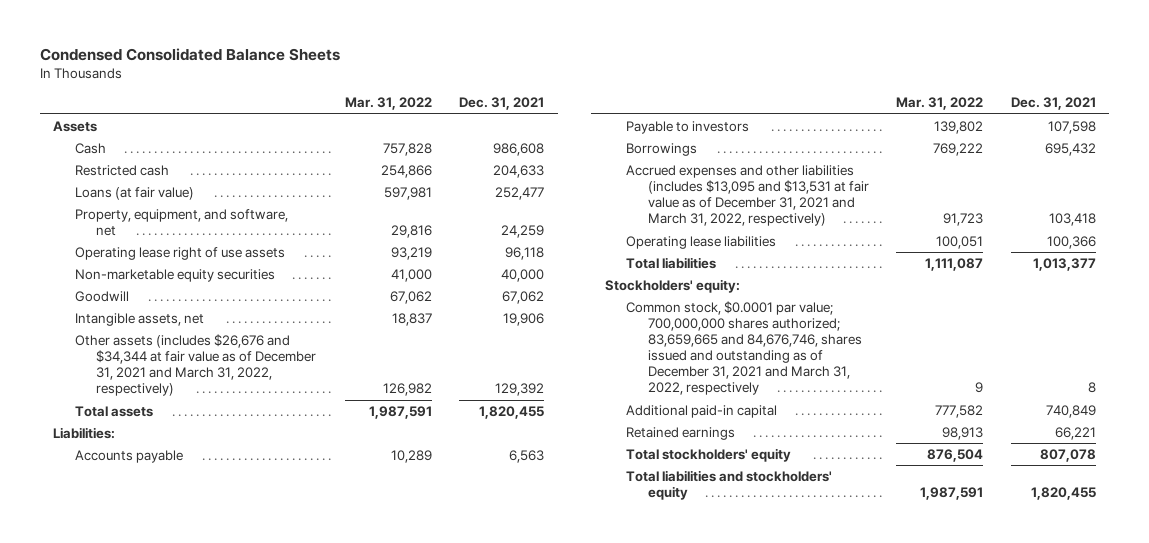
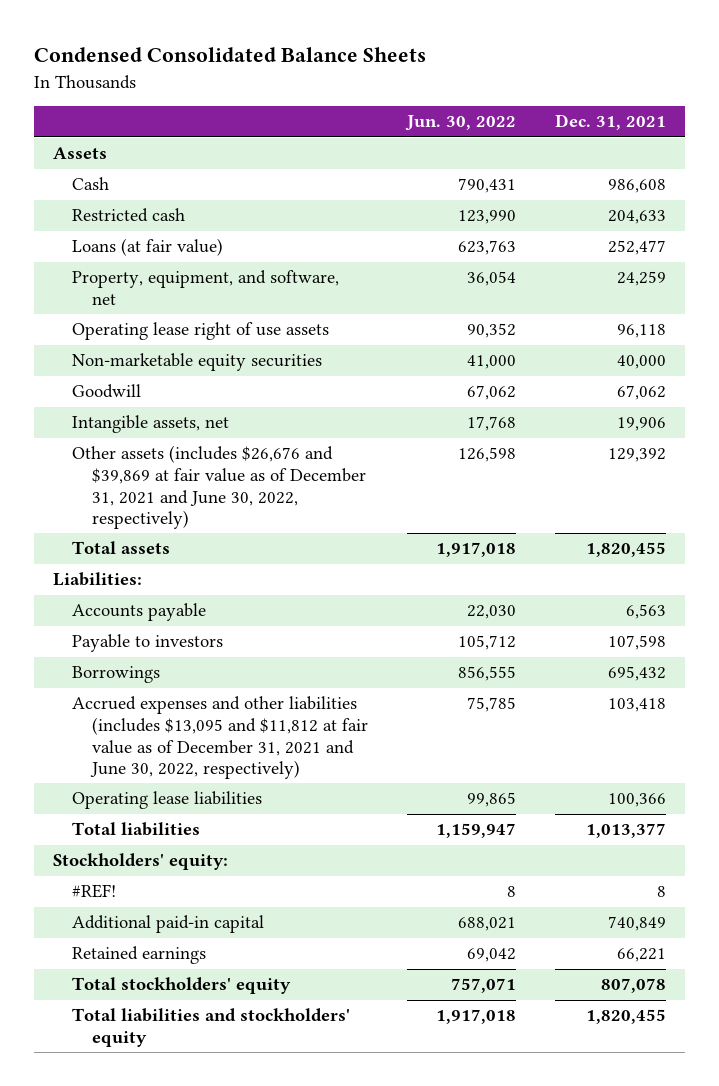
- | Mar. 31, 2022 | Dec. 31, 2021
+ | Jun. 30, 2022 | Dec. 31, 2021
- Other assets (includes $26,676 and $34,344 at fair value as of December 31, 2021 and March 31, 2022, respectively) | 126,982 | 129,392
+ Other assets (includes $26,676 and $39,869 at fair value as of December 31, 2021 and June 30, 2022, respectively) | 126,598 | 129,392
- Accrued expenses and other liabilities (includes $13,095 and $13,531 at fair value as of December 31, 2021 and March 31, 2022, respectively) | 91,723 | 103,418
+ Accrued expenses and other liabilities (includes $13,095 and $11,812 at fair value as of December 31, 2021 and June 30, 2022, respectively) | 75,785 | 103,418
- Common stock, $0.0001 par value; 700,000,000 shares authorized; 83,659,665 and 84,676,746, shares issued and outstanding as of December 31, 2021 and March 31, 2022, respectively | 9 | 8
+ #REF! | 8 | 8

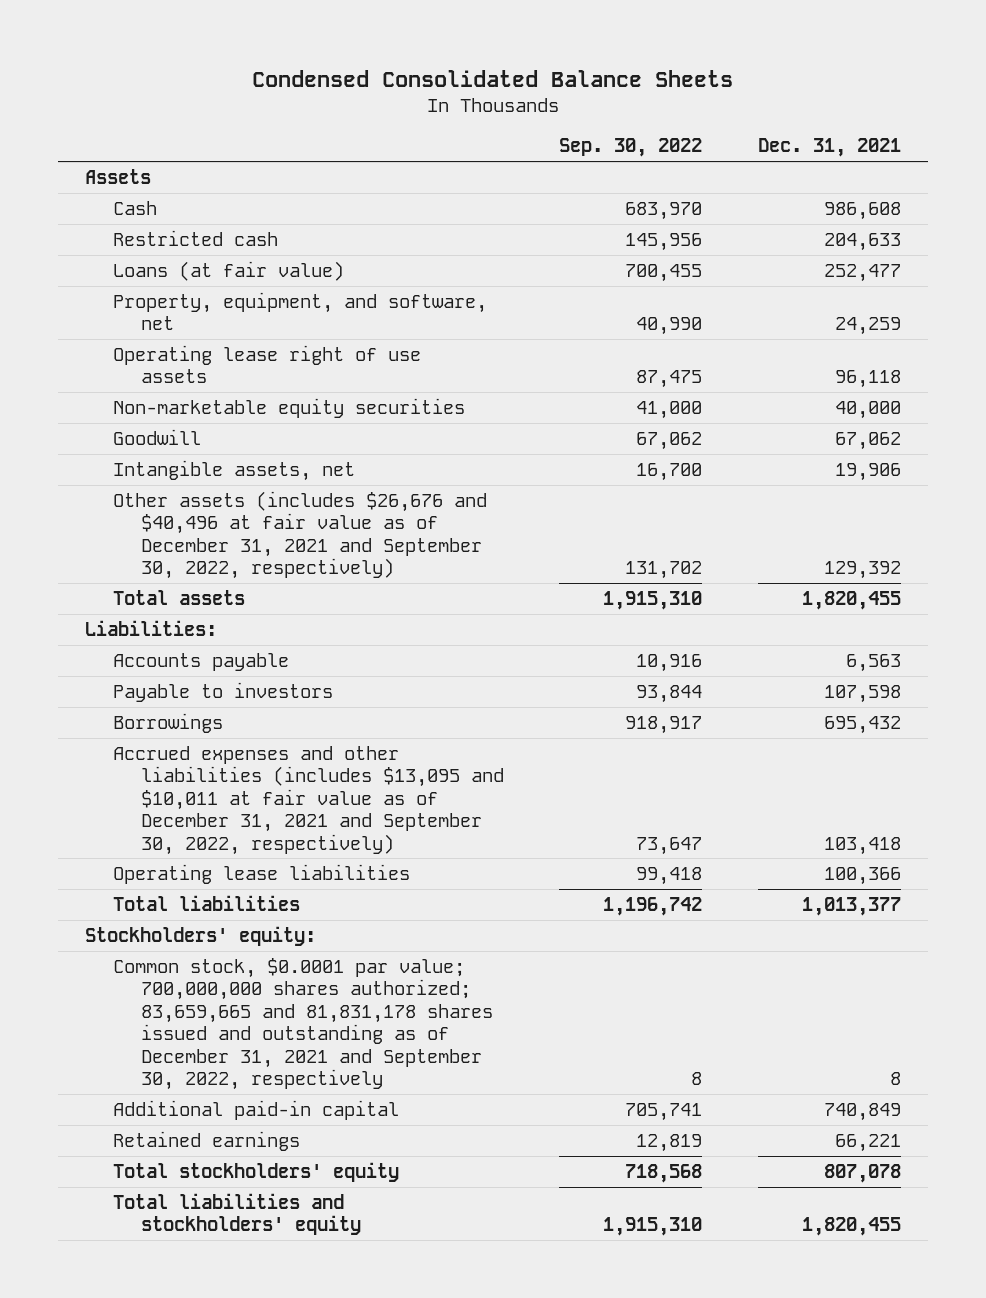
- | Jun. 30, 2022 | Dec. 31, 2021
+ | Sep. 30, 2022 | Dec. 31, 2021
- Other assets (includes $26,676 and $39,869 at fair value as of December 31, 2021 and June 30, 2022, respectively) | 126,598 | 129,392
+ Other assets (includes $26,676 and $40,496 at fair value as of December 31, 2021 and September 30, 2022, respectively) | 131,702 | 129,392
- Accrued expenses and other liabilities (includes $13,095 and $11,812 at fair value as of December 31, 2021 and June 30, 2022, respectively) | 75,785 | 103,418
+ Accrued expenses and other liabilities (includes $13,095 and $10,011 at fair value as of December 31, 2021 and September 30, 2022, respectively) | 73,647 | 103,418
- #REF! | 8 | 8
+ Common stock, $0.0001 par value; 700,000,000 shares authorized; 83,659,665 and 81,831,178 shares issued and outstanding as of December 31, 2021 and September 30, 2022, respectively | 8 | 8

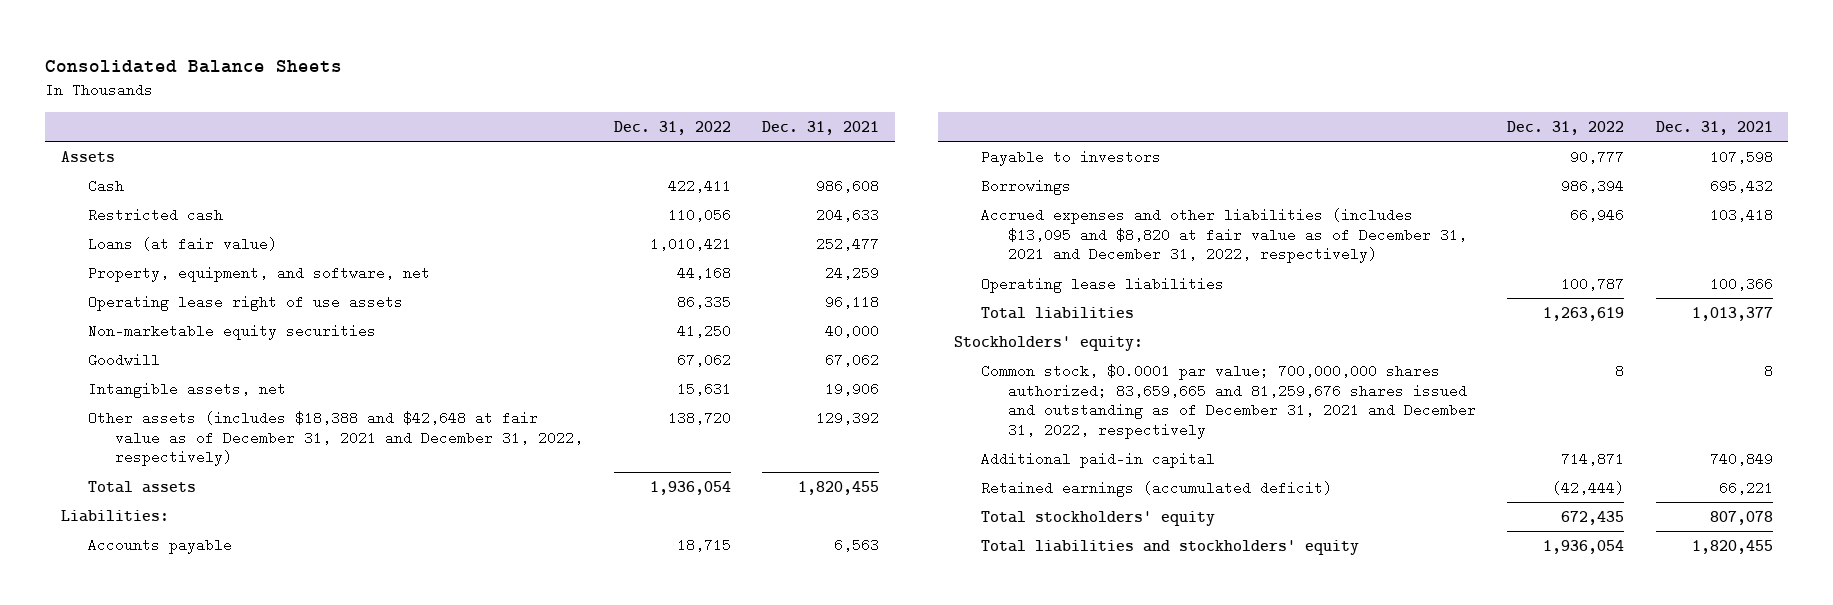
- Condensed Consolidated Balance Sheets
+ Consolidated Balance Sheets
- | Sep. 30, 2022 | Dec. 31, 2021
+ | Dec. 31, 2022 | Dec. 31, 2021
- Other assets (includes $26,676 and $40,496 at fair value as of December 31, 2021 and September 30, 2022, respectively) | 131,702 | 129,392
+ Other assets (includes $18,388 and $42,648 at fair value as of December 31, 2021 and December 31, 2022, respectively) | 138,720 | 129,392
- Accrued expenses and other liabilities (includes $13,095 and $10,011 at fair value as of December 31, 2021 and September 30, 2022, respectively) | 73,647 | 103,418
+ Accrued expenses and other liabilities (includes $13,095 and $8,820 at fair value as of December 31, 2021 and December 31, 2022, respectively) | 66,946 | 103,418
- Common stock, $0.0001 par value; 700,000,000 shares authorized; 83,659,665 and 81,831,178 shares issued and outstanding as of December 31, 2021 and September 30, 2022, respectively | 8 | 8
+ Common stock, $0.0001 par value; 700,000,000 shares authorized; 83,659,665 and 81,259,676 shares issued and outstanding as of December 31, 2021 and December 31, 2022, respectively | 8 | 8
- Retained earnings | 12,819 | 66,221
+ Retained earnings (accumulated deficit) | (42,444) | 66,221

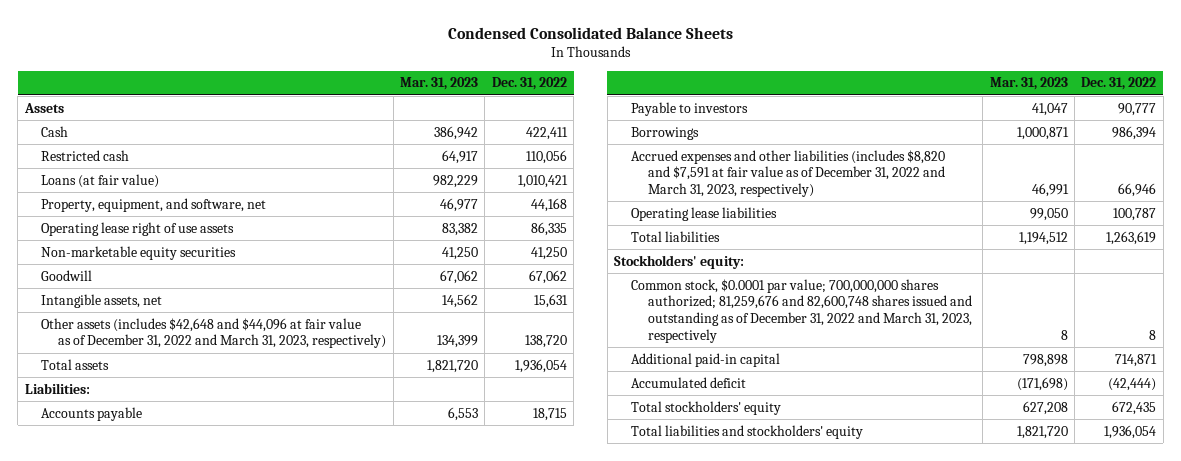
- Consolidated Balance Sheets
+ Condensed Consolidated Balance Sheets
- | Dec. 31, 2022 | Dec. 31, 2021
+ | Mar. 31, 2023 | Dec. 31, 2022
- Other assets (includes $18,388 and $42,648 at fair value as of December 31, 2021 and December 31, 2022, respectively) | 138,720 | 129,392
+ Other assets (includes $42,648 and $44,096 at fair value as of December 31, 2022 and March 31, 2023, respectively) | 134,399 | 138,720
- Accrued expenses and other liabilities (includes $13,095 and $8,820 at fair value as of December 31, 2021 and December 31, 2022, respectively) | 66,946 | 103,418
+ Accrued expenses and other liabilities (includes $8,820 and $7,591 at fair value as of December 31, 2022 and March 31, 2023, respectively) | 46,991 | 66,946
- Common stock, $0.0001 par value; 700,000,000 shares authorized; 83,659,665 and 81,259,676 shares issued and outstanding as of December 31, 2021 and December 31, 2022, respectively | 8 | 8
+ Common stock, $0.0001 par value; 700,000,000 shares authorized; 81,259,676 and 82,600,748 shares issued and outstanding as of December 31, 2022 and March 31, 2023, respectively | 8 | 8
- Retained earnings (accumulated deficit) | (42,444) | 66,221
+ Accumulated deficit | (171,698) | (42,444)

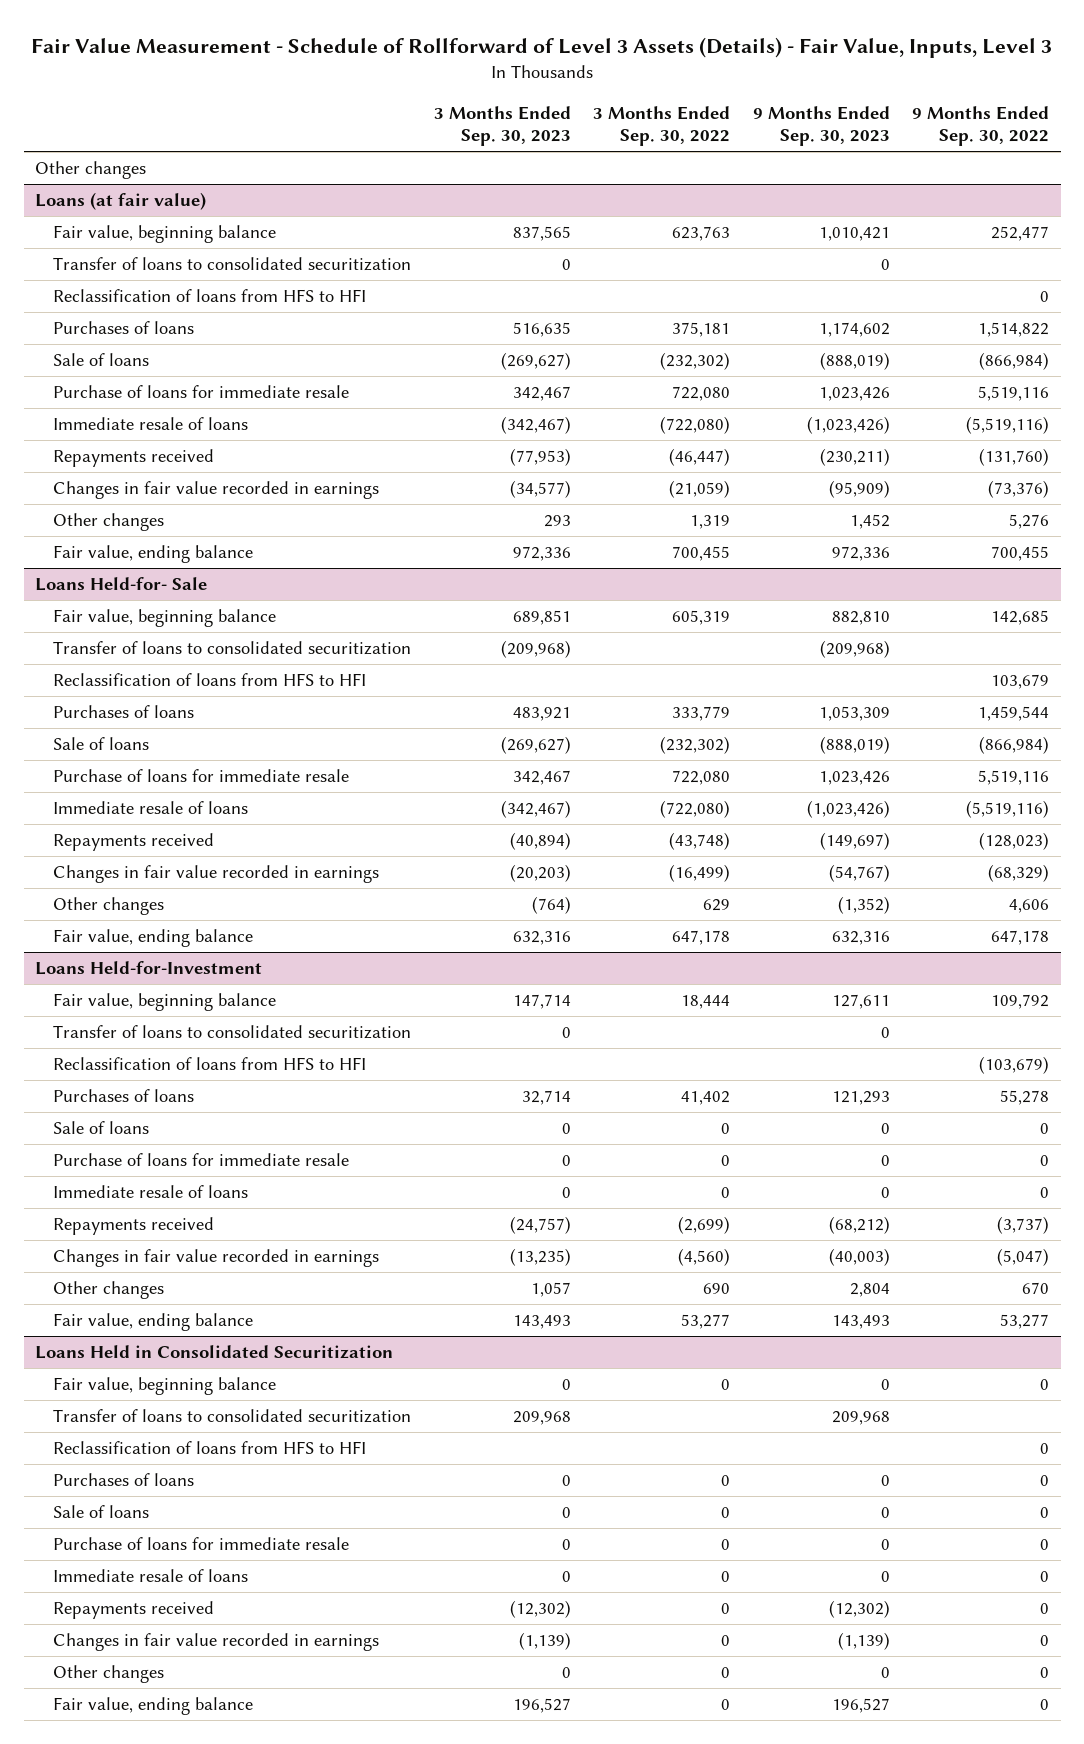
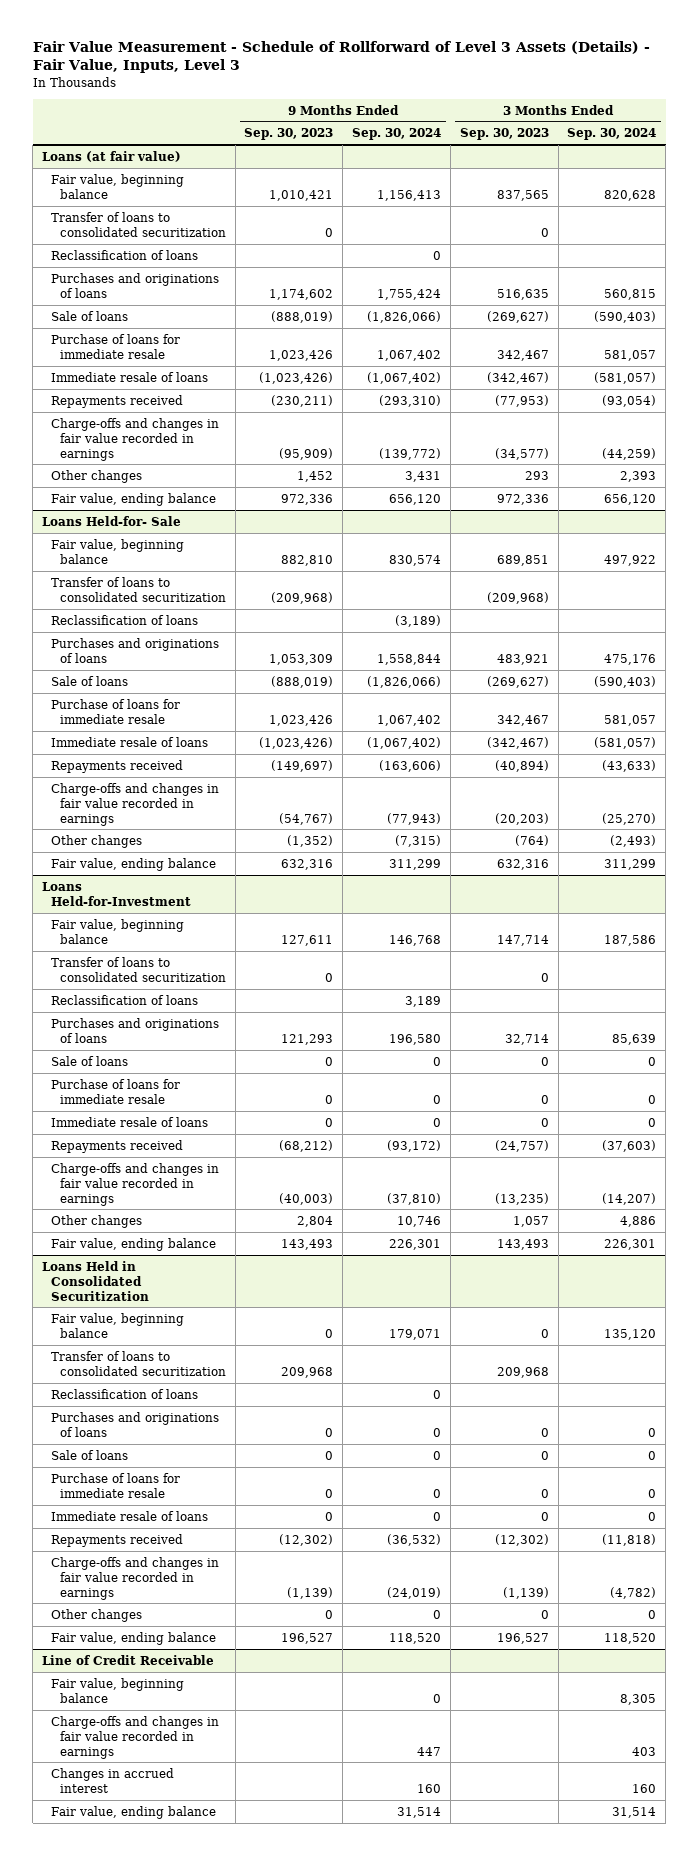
- | 3 Months Ended Sep. 30, 2023 | 3 Months Ended Sep. 30, 2022 | 9 Months Ended Sep. 30, 2023 | 9 Months Ended Sep. 30, 2022
+ | 9 Months Ended Sep. 30, 2023 | 9 Months Ended Sep. 30, 2024 | 3 Months Ended Sep. 30, 2023 | 3 Months Ended Sep. 30, 2024
- Other changes
@ Loans (at fair value)
- Reclassification of loans from HFS to HFI | | | | 0
- Purchases of loans | 516,635 | 375,181 | 1,174,602 | 1,514,822
+ Reclassification of loans | | 0 | |
+ Purchases and originations of loans | 1,174,602 | 1,755,424 | 516,635 | 560,815
- Changes in fair value recorded in earnings | (34,577) | (21,059) | (95,909) | (73,376)
+ Charge-offs and changes in fair value recorded in earnings | (95,909) | (139,772) | (34,577) | (44,259)
@ Loans Held-for- Sale
- Reclassification of loans from HFS to HFI | | | | 103,679
- Purchases of loans | 483,921 | 333,779 | 1,053,309 | 1,459,544
+ Reclassification of loans | | (3,189) | |
+ Purchases and originations of loans | 1,053,309 | 1,558,844 | 483,921 | 475,176
- Changes in fair value recorded in earnings | (20,203) | (16,499) | (54,767) | (68,329)
+ Charge-offs and changes in fair value recorded in earnings | (54,767) | (77,943) | (20,203) | (25,270)
@ Loans Held-for-Investment
- Reclassification of loans from HFS to HFI | | | | (103,679)
- Purchases of loans | 32,714 | 41,402 | 121,293 | 55,278
+ Reclassification of loans | | 3,189 | |
+ Purchases and originations of loans | 121,293 | 196,580 | 32,714 | 85,639
- Changes in fair value recorded in earnings | (13,235) | (4,560) | (40,003) | (5,047)
+ Charge-offs and changes in fair value recorded in earnings | (40,003) | (37,810) | (13,235) | (14,207)
@ Loans Held in Consolidated Securitization
- Reclassification of loans from HFS to HFI | | | | 0
- Purchases of loans | 0 | 0 | 0 | 0
+ Reclassification of loans | | 0 | |
+ Purchases and originations of loans | 0 | 0 | 0 | 0
- Changes in fair value recorded in earnings | (1,139) | 0 | (1,139) | 0
+ Charge-offs and changes in fair value recorded in earnings | (1,139) | (24,019) | (1,139) | (4,782)
+ Line of Credit Receivable
+ Fair value, beginning balance | | 0 | | 8,305
+ Charge-offs and changes in fair value recorded in earnings | | 447 | | 403
+ Changes in accrued interest | | 160 | | 160
+ Fair value, ending balance | | 31,514 | | 31,514

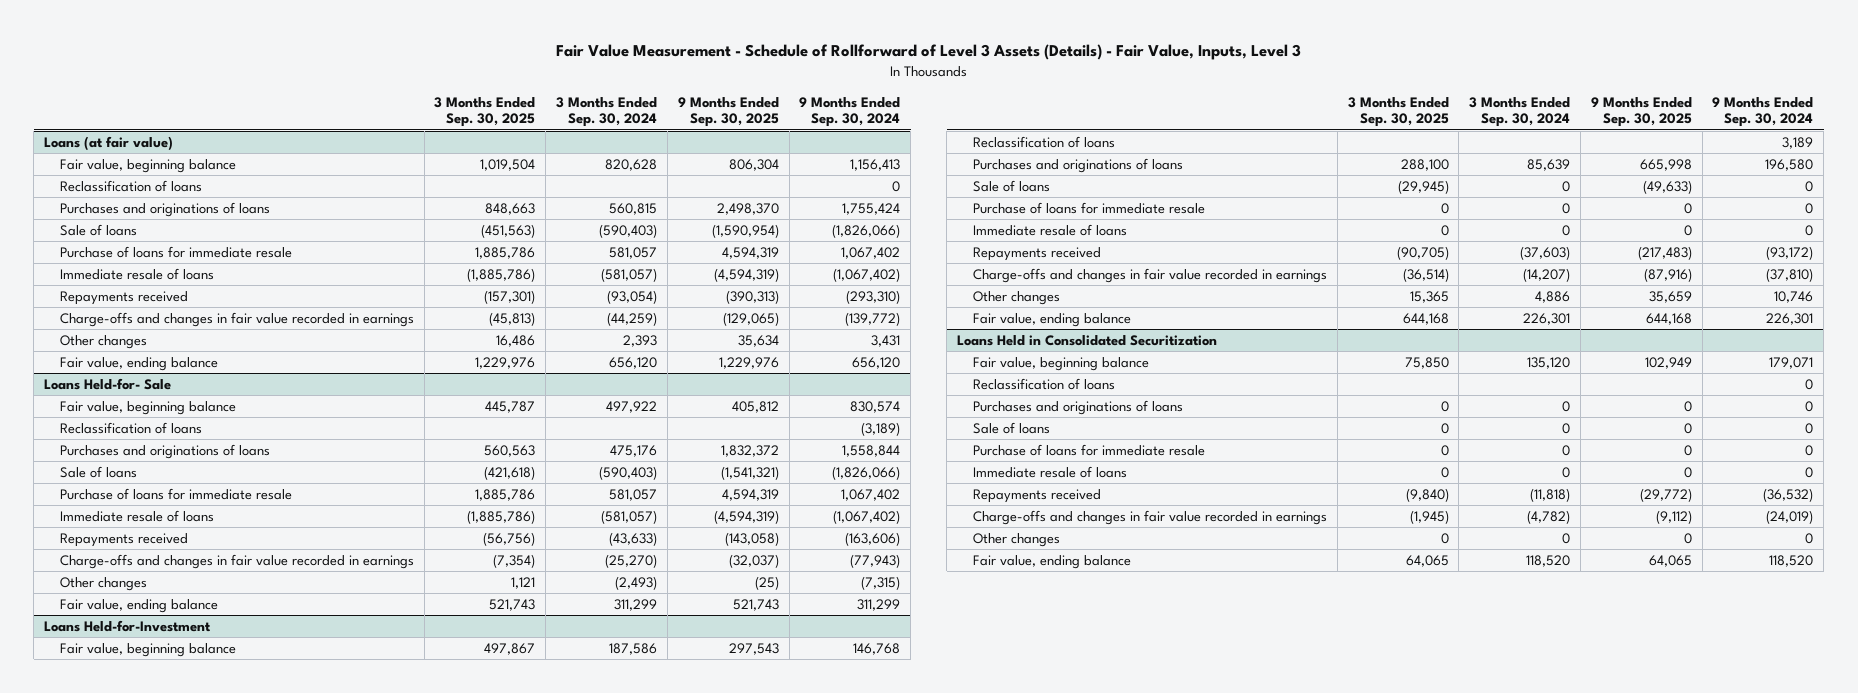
- | 9 Months Ended Sep. 30, 2023 | 9 Months Ended Sep. 30, 2024 | 3 Months Ended Sep. 30, 2023 | 3 Months Ended Sep. 30, 2024
+ | 3 Months Ended Sep. 30, 2025 | 3 Months Ended Sep. 30, 2024 | 9 Months Ended Sep. 30, 2025 | 9 Months Ended Sep. 30, 2024
@ Loans (at fair value)
- Transfer of loans to consolidated securitization | 0 | | 0 |
@ Loans Held-for- Sale
- Transfer of loans to consolidated securitization | (209,968) | | (209,968) |
@ Loans Held-for-Investment
- Transfer of loans to consolidated securitization | 0 | | 0 |
@ Loans Held in Consolidated Securitization
- Transfer of loans to consolidated securitization | 209,968 | | 209,968 |
- Line of Credit Receivable
- Fair value, beginning balance | | 0 | | 8,305
- Charge-offs and changes in fair value recorded in earnings | | 447 | | 403
- Changes in accrued interest | | 160 | | 160
- Fair value, ending balance | | 31,514 | | 31,514

